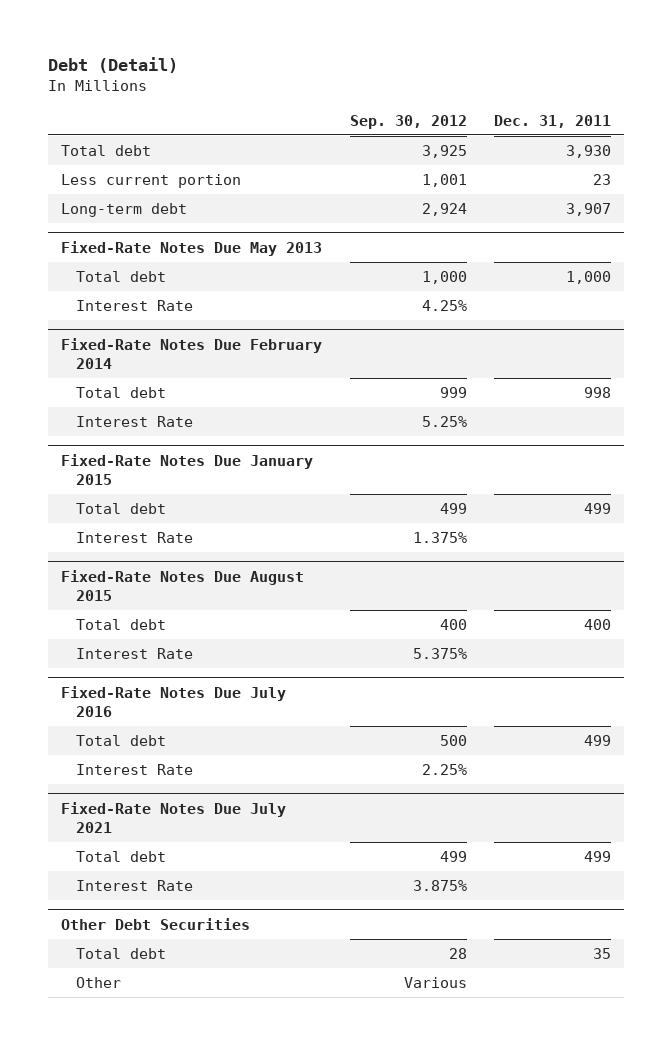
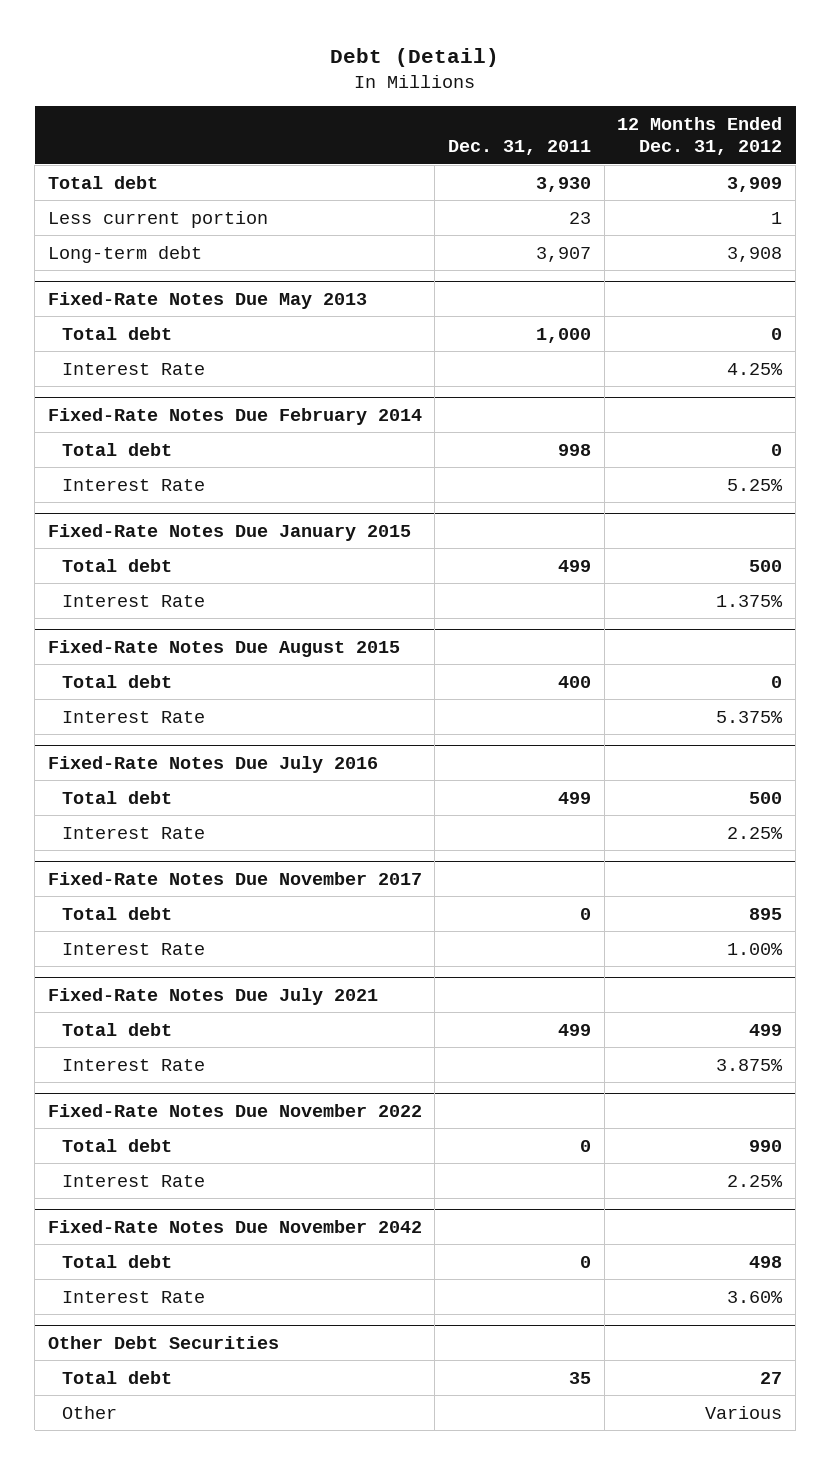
- | Sep. 30, 2012 | Dec. 31, 2011
+ | Dec. 31, 2011 | 12 Months Ended Dec. 31, 2012
+ Fixed-Rate Notes Due November 2017
+ Total debt | 0 | 895
+ Interest Rate | | 1.00%
+ Fixed-Rate Notes Due November 2022
+ Total debt | 0 | 990
+ Interest Rate | | 2.25%
+ Fixed-Rate Notes Due November 2042
+ Total debt | 0 | 498
+ Interest Rate | | 3.60%

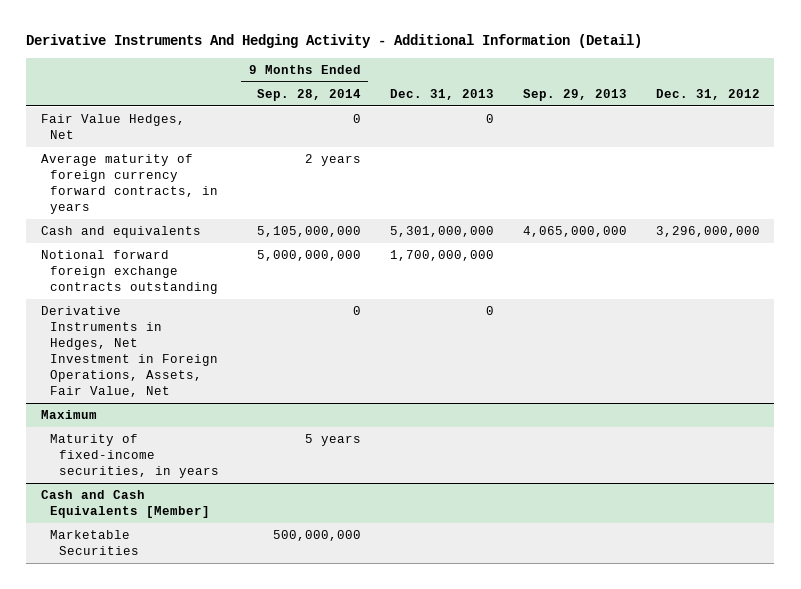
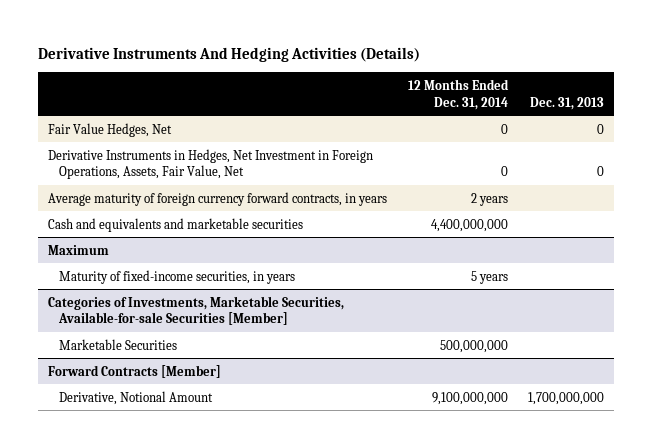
- Derivative Instruments And Hedging Activity - Additional Information (Detail)
+ Derivative Instruments And Hedging Activities (Details)
- | 9 Months Ended Sep. 28, 2014 | Dec. 31, 2013 | Sep. 29, 2013 | Dec. 31, 2012
+ | 12 Months Ended Dec. 31, 2014 | Dec. 31, 2013
- Cash and equivalents | 5,105,000,000 | 5,301,000,000 | 4,065,000,000 | 3,296,000,000
- Notional forward foreign exchange contracts outstanding | 5,000,000,000 | 1,700,000,000 | |
moved down: Average maturity of foreign currency forward contracts, in years | 2 years |
+ Cash and equivalents and marketable securities | 4,400,000,000 |
- Cash and Cash Equivalents [Member]
- Marketable Securities | 500,000,000 | | |
+ Categories of Investments, Marketable Securities, Available-for-sale Securities [Member]
+ Marketable Securities | 500,000,000 |
+ Forward Contracts [Member]
+ Derivative, Notional Amount | 9,100,000,000 | 1,700,000,000

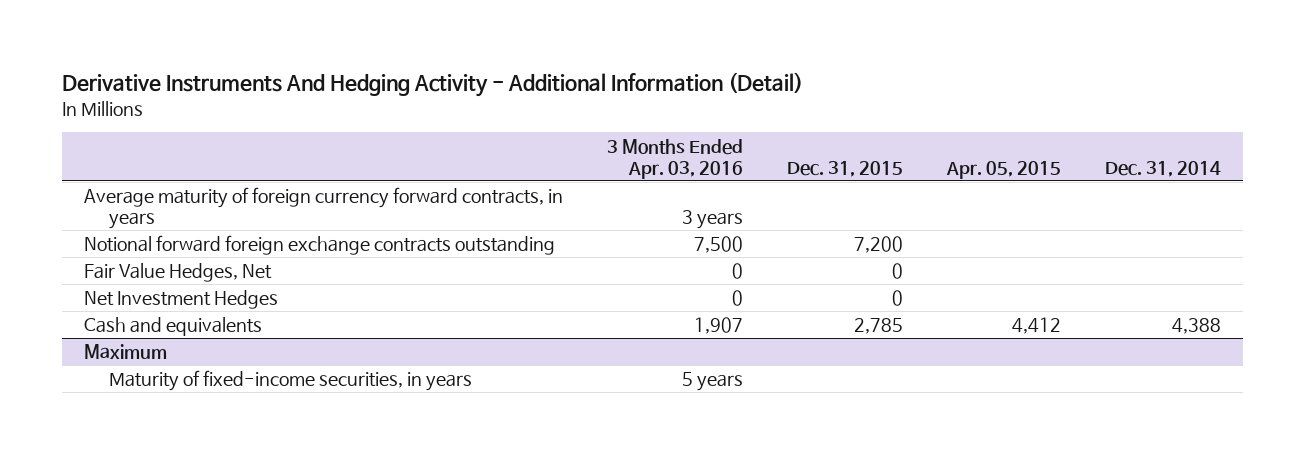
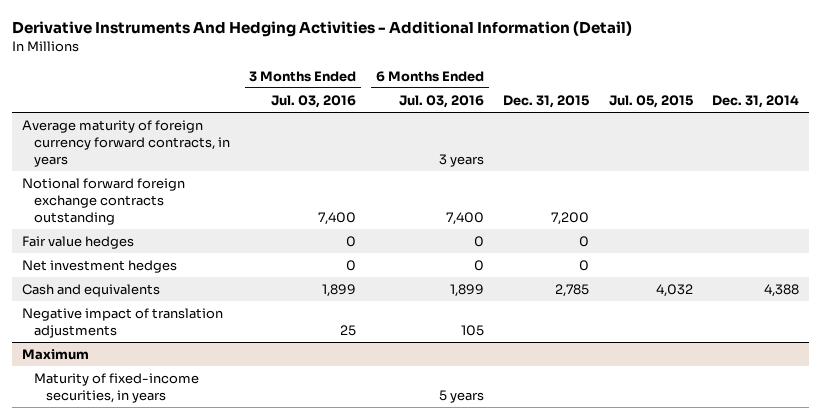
- Derivative Instruments And Hedging Activity - Additional Information (Detail)
+ Derivative Instruments And Hedging Activities - Additional Information (Detail)
- | 3 Months Ended Apr. 03, 2016 | Dec. 31, 2015 | Apr. 05, 2015 | Dec. 31, 2014
+ | 3 Months Ended Jul. 03, 2016 | 6 Months Ended Jul. 03, 2016 | Dec. 31, 2015 | Jul. 05, 2015 | Dec. 31, 2014
- Fair Value Hedges, Net | 0 | 0 | |
- Net Investment Hedges | 0 | 0 | |
+ Fair value hedges | 0 | 0 | 0 | |
+ Net investment hedges | 0 | 0 | 0 | |
+ Negative impact of translation adjustments | 25 | 105 | | |

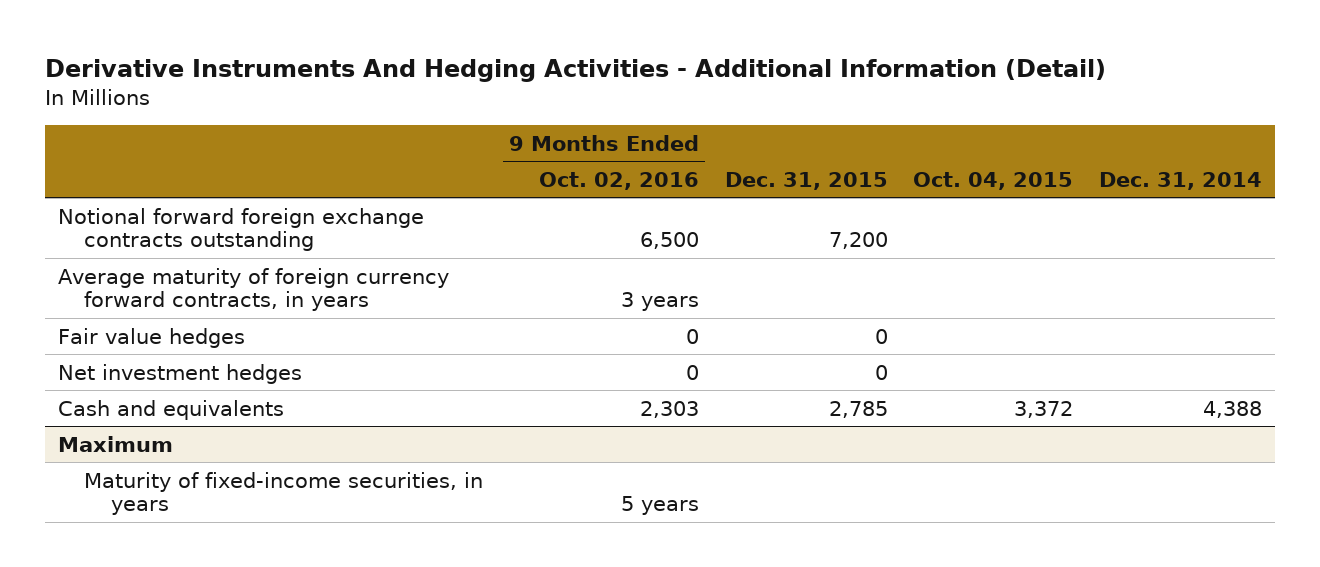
- | 3 Months Ended Jul. 03, 2016 | 6 Months Ended Jul. 03, 2016 | Dec. 31, 2015 | Jul. 05, 2015 | Dec. 31, 2014
+ | 9 Months Ended Oct. 02, 2016 | Dec. 31, 2015 | Oct. 04, 2015 | Dec. 31, 2014
moved down: Average maturity of foreign currency forward contracts, in years | 3 years | | |
- Negative impact of translation adjustments | 25 | 105 | | |

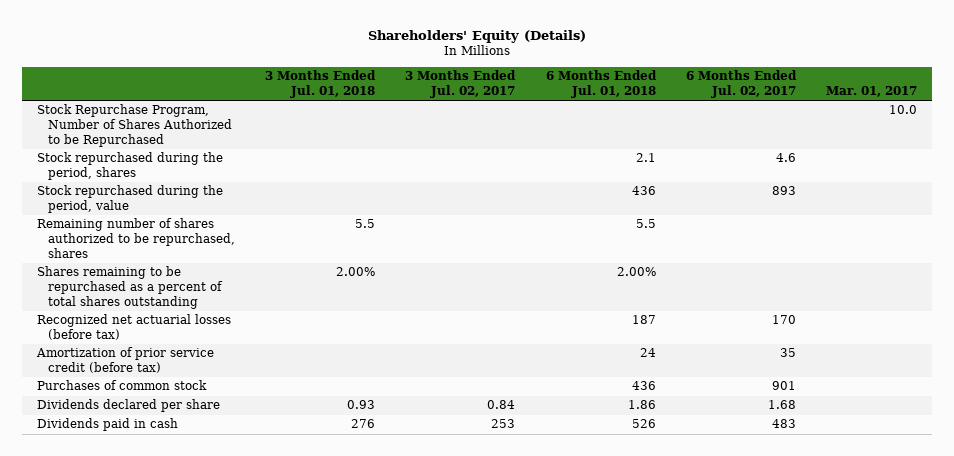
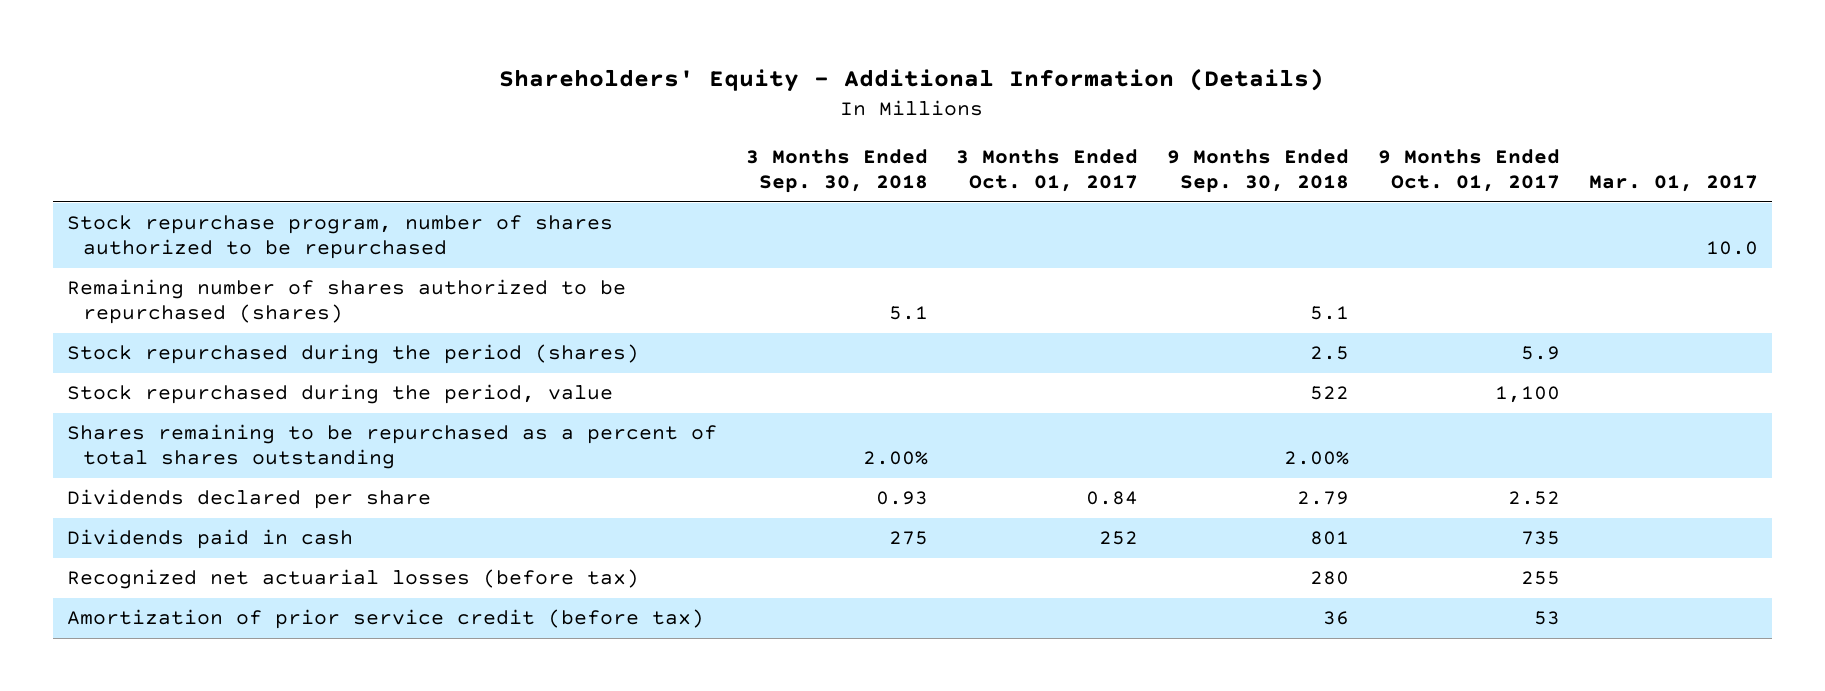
- Shareholders' Equity (Details)
+ Shareholders' Equity - Additional Information (Details)
- | 3 Months Ended Jul. 01, 2018 | 3 Months Ended Jul. 02, 2017 | 6 Months Ended Jul. 01, 2018 | 6 Months Ended Jul. 02, 2017 | Mar. 01, 2017
+ | 3 Months Ended Sep. 30, 2018 | 3 Months Ended Oct. 01, 2017 | 9 Months Ended Sep. 30, 2018 | 9 Months Ended Oct. 01, 2017 | Mar. 01, 2017
- Stock Repurchase Program, Number of Shares Authorized to be Repurchased | | | | | 10.0
- Stock repurchased during the period, shares | | | 2.1 | 4.6 |
+ Stock repurchase program, number of shares authorized to be repurchased | | | | | 10.0
+ Remaining number of shares authorized to be repurchased (shares) | 5.1 | | 5.1 | |
+ Stock repurchased during the period (shares) | | | 2.5 | 5.9 |
- Remaining number of shares authorized to be repurchased, shares | 5.5 | | 5.5 | |
- Purchases of common stock | | | 436 | 901 |
moved down: Recognized net actuarial losses (before tax) | | | 280 | 255 |
moved down: Amortization of prior service credit (before tax) | | | 36 | 53 |

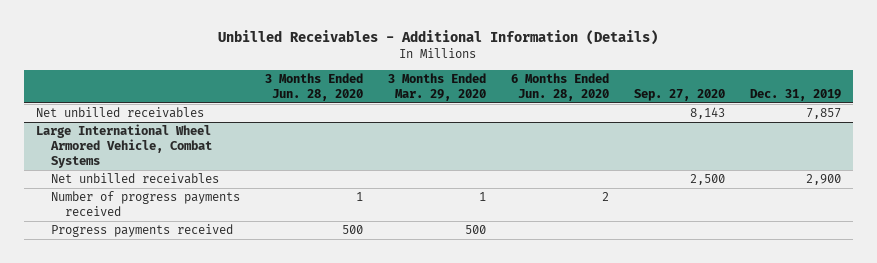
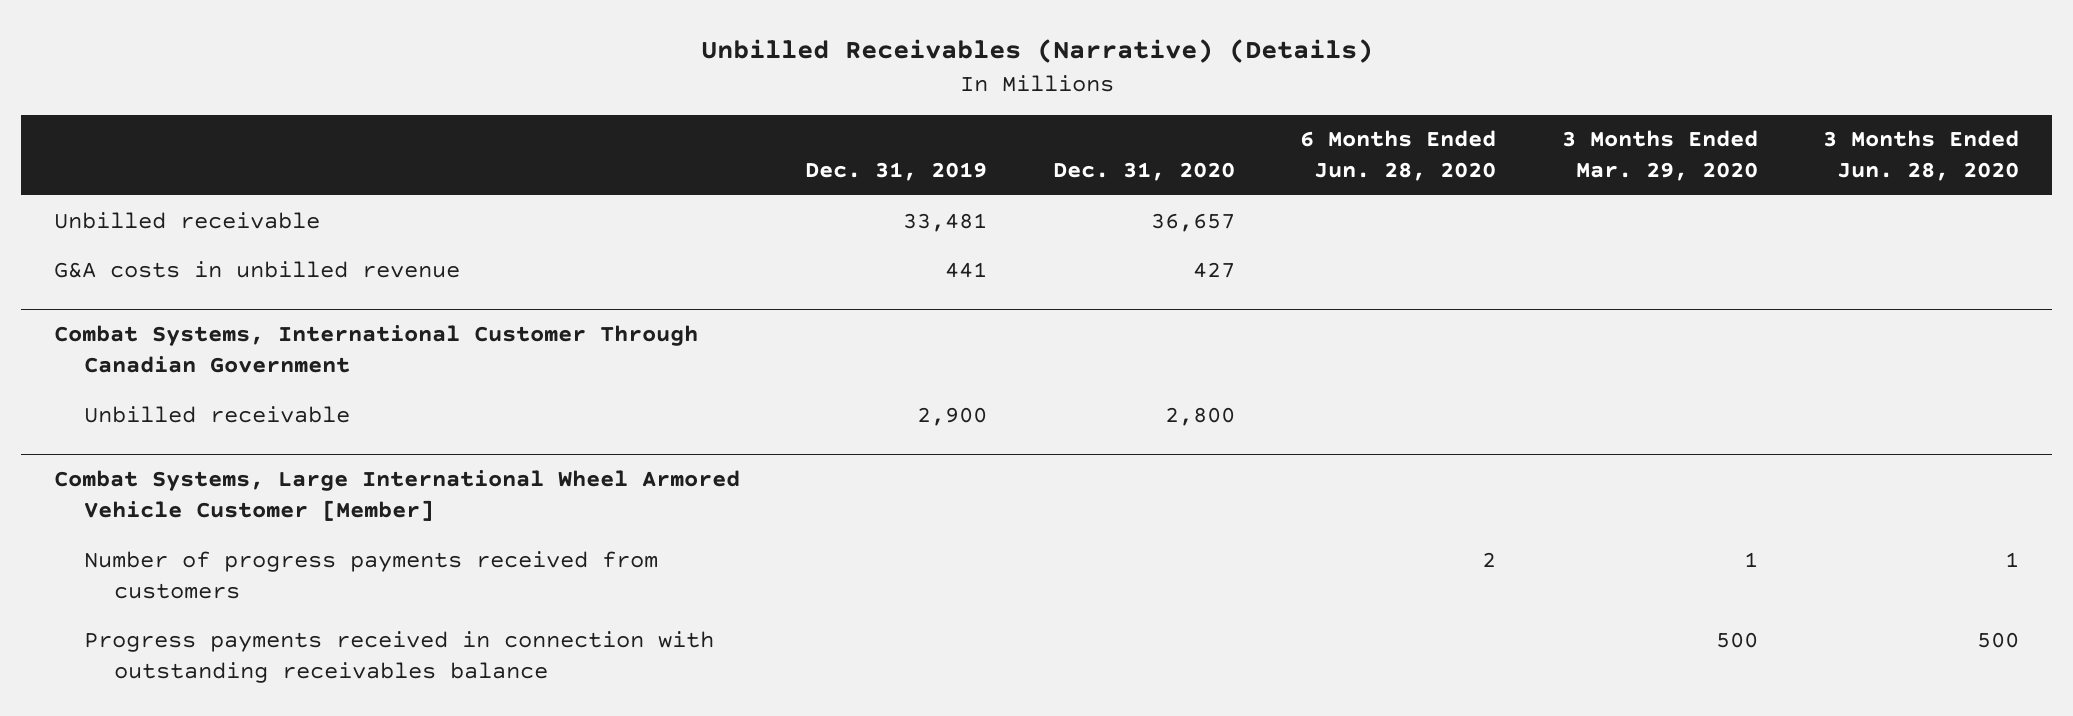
- Unbilled Receivables - Additional Information (Details)
+ Unbilled Receivables (Narrative) (Details)
- | 3 Months Ended Jun. 28, 2020 | 3 Months Ended Mar. 29, 2020 | 6 Months Ended Jun. 28, 2020 | Sep. 27, 2020 | Dec. 31, 2019
+ | Dec. 31, 2019 | Dec. 31, 2020 | 6 Months Ended Jun. 28, 2020 | 3 Months Ended Mar. 29, 2020 | 3 Months Ended Jun. 28, 2020
- Net unbilled receivables | | | | 8,143 | 7,857
- Large International Wheel Armored Vehicle, Combat Systems
- Net unbilled receivables | | | | 2,500 | 2,900
- Number of progress payments received | 1 | 1 | 2 | |
- Progress payments received | 500 | 500 | | |
+ Unbilled receivable | 33,481 | 36,657 | | |
+ G&A costs in unbilled revenue | 441 | 427 | | |
+ Combat Systems, International Customer Through Canadian Government
+ Unbilled receivable | 2,900 | 2,800 | | |
+ Combat Systems, Large International Wheel Armored Vehicle Customer [Member]
+ Number of progress payments received from customers | | | 2 | 1 | 1
+ Progress payments received in connection with outstanding receivables balance | | | | 500 | 500

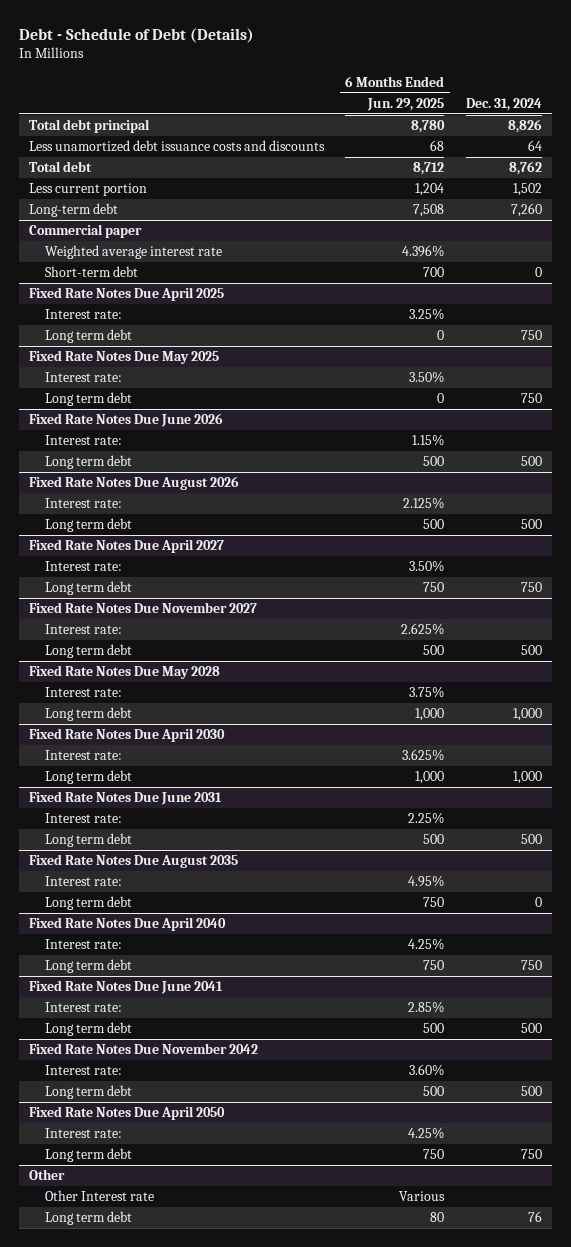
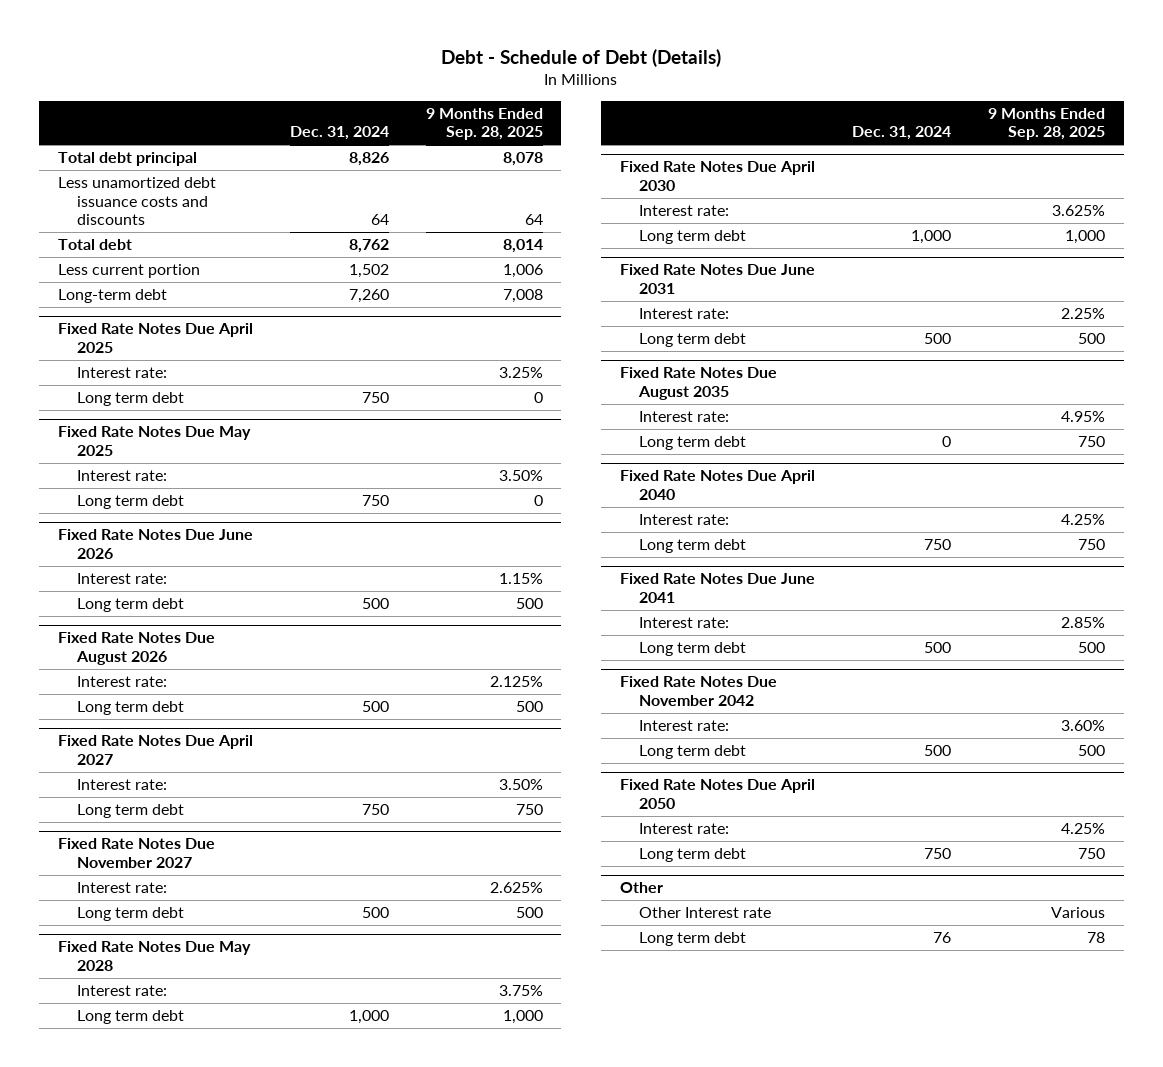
- | 6 Months Ended Jun. 29, 2025 | Dec. 31, 2024
+ | Dec. 31, 2024 | 9 Months Ended Sep. 28, 2025
- Commercial paper
- Weighted average interest rate | 4.396% |
- Short-term debt | 700 | 0

